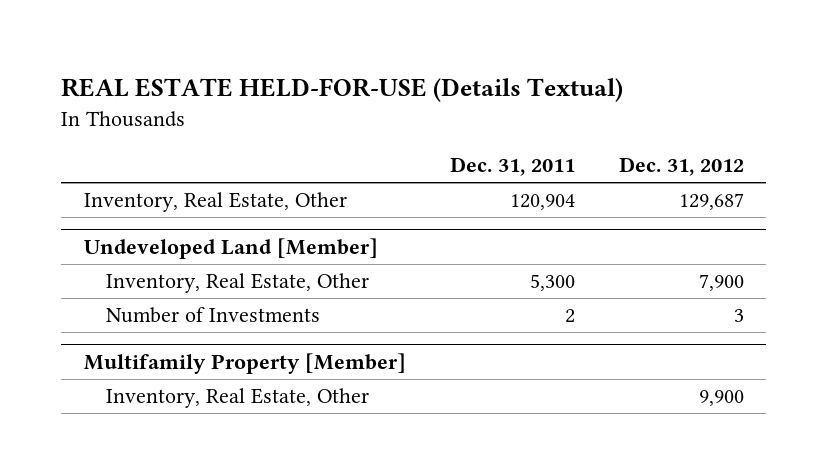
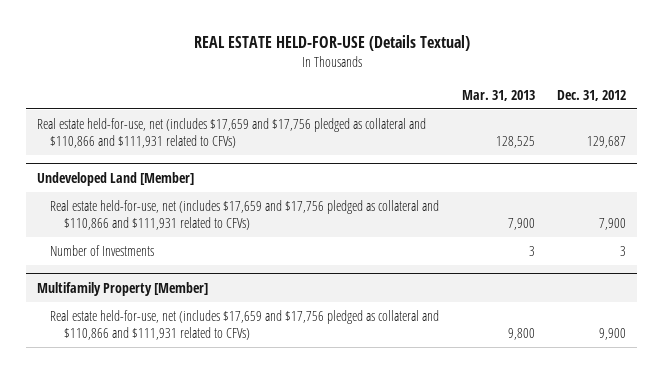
- | Dec. 31, 2011 | Dec. 31, 2012
+ | Mar. 31, 2013 | Dec. 31, 2012
- Inventory, Real Estate, Other | 120,904 | 129,687
+ Real estate held-for-use, net (includes $17,659 and $17,756 pledged as collateral and $110,866 and $111,931 related to CFVs) | 128,525 | 129,687
@ Undeveloped Land [Member]
- Inventory, Real Estate, Other | 5,300 | 7,900
+ Real estate held-for-use, net (includes $17,659 and $17,756 pledged as collateral and $110,866 and $111,931 related to CFVs) | 7,900 | 7,900
@ Multifamily Property [Member]
- Inventory, Real Estate, Other | | 9,900
+ Real estate held-for-use, net (includes $17,659 and $17,756 pledged as collateral and $110,866 and $111,931 related to CFVs) | 9,800 | 9,900

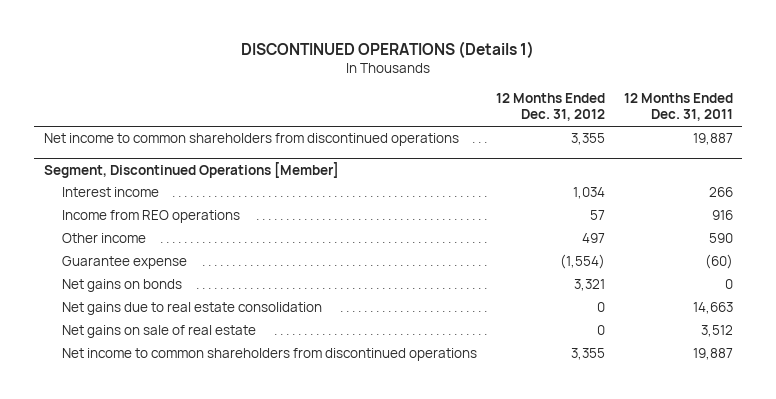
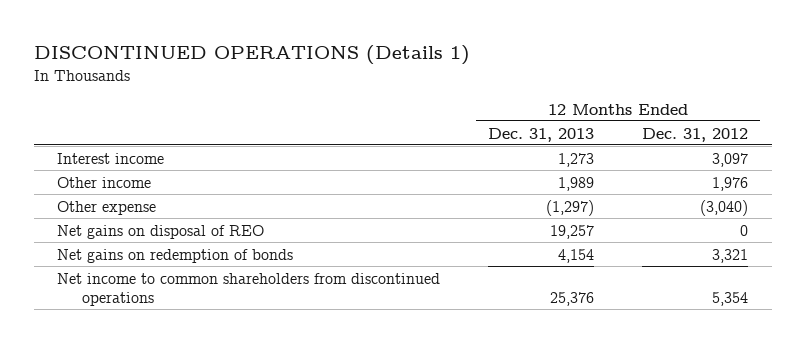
- | 12 Months Ended Dec. 31, 2012 | 12 Months Ended Dec. 31, 2011
+ | 12 Months Ended Dec. 31, 2013 | 12 Months Ended Dec. 31, 2012
- Net income to common shareholders from discontinued operations | 3,355 | 19,887
- Segment, Discontinued Operations [Member]
- Interest income | 1,034 | 266
- Income from REO operations | 57 | 916
- Other income | 497 | 590
- Guarantee expense | (1,554) | (60)
- Net gains on bonds | 3,321 | 0
- Net gains due to real estate consolidation | 0 | 14,663
- Net gains on sale of real estate | 0 | 3,512
- Net income to common shareholders from discontinued operations | 3,355 | 19,887
+ Interest income | 1,273 | 3,097
+ Other income | 1,989 | 1,976
+ Other expense | (1,297) | (3,040)
+ Net gains on disposal of REO | 19,257 | 0
+ Net gains on redemption of bonds | 4,154 | 3,321
+ Net income to common shareholders from discontinued operations | 25,376 | 5,354

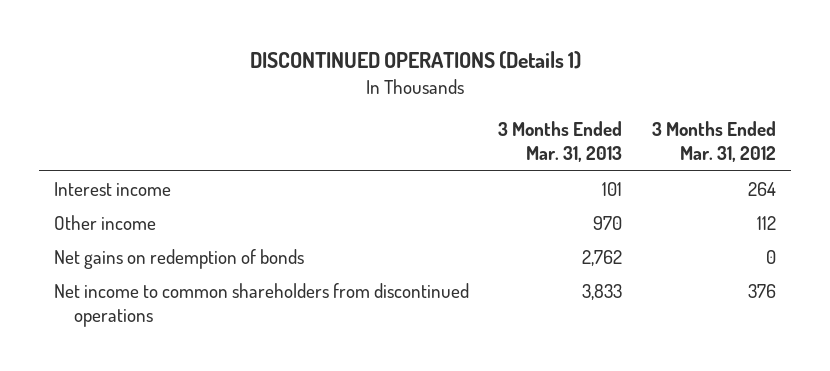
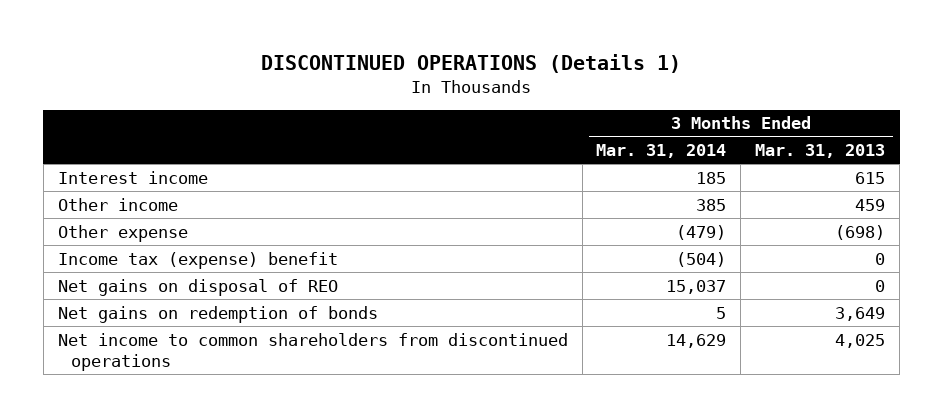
- | 3 Months Ended Mar. 31, 2013 | 3 Months Ended Mar. 31, 2012
+ | 3 Months Ended Mar. 31, 2014 | 3 Months Ended Mar. 31, 2013
- Interest income | 101 | 264
- Other income | 970 | 112
- Net gains on redemption of bonds | 2,762 | 0
- Net income to common shareholders from discontinued operations | 3,833 | 376
+ Interest income | 185 | 615
+ Other income | 385 | 459
+ Other expense | (479) | (698)
+ Income tax (expense) benefit | (504) | 0
+ Net gains on disposal of REO | 15,037 | 0
+ Net gains on redemption of bonds | 5 | 3,649
+ Net income to common shareholders from discontinued operations | 14,629 | 4,025

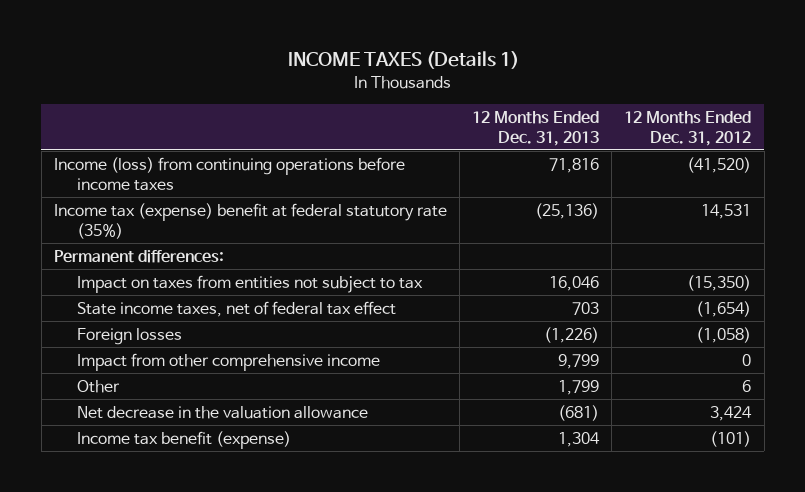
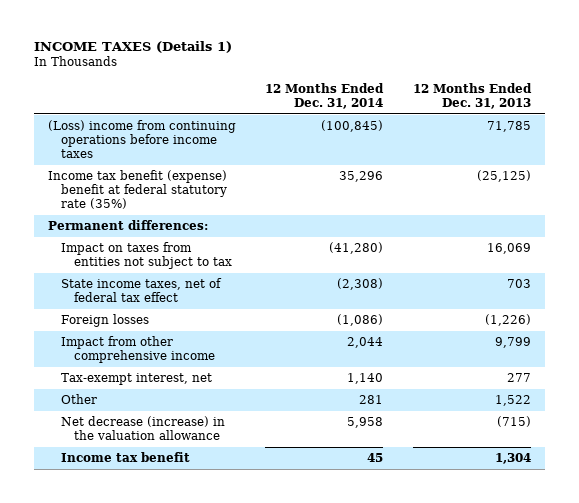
- | 12 Months Ended Dec. 31, 2013 | 12 Months Ended Dec. 31, 2012
+ | 12 Months Ended Dec. 31, 2014 | 12 Months Ended Dec. 31, 2013
- Income (loss) from continuing operations before income taxes | 71,816 | (41,520)
- Income tax (expense) benefit at federal statutory rate (35%) | (25,136) | 14,531
+ (Loss) income from continuing operations before income taxes | (100,845) | 71,785
+ Income tax benefit (expense) benefit at federal statutory rate (35%) | 35,296 | (25,125)
- Impact on taxes from entities not subject to tax | 16,046 | (15,350)
+ Impact on taxes from entities not subject to tax | (41,280) | 16,069
- Other | 1,799 | 6
- Net decrease in the valuation allowance | (681) | 3,424
- Income tax benefit (expense) | 1,304 | (101)
+ Tax-exempt interest, net | 1,140 | 277
+ Other | 281 | 1,522
+ Net decrease (increase) in the valuation allowance | 5,958 | (715)
+ Income tax benefit | 45 | 1,304

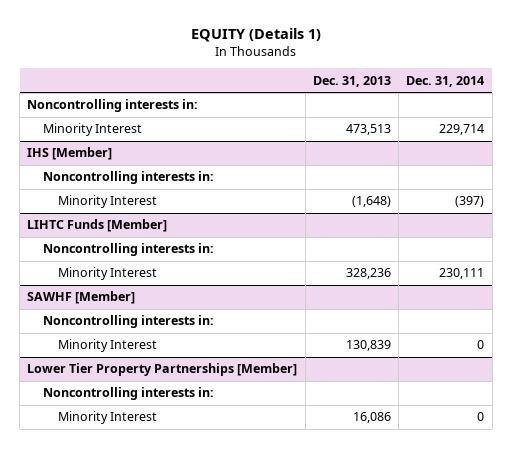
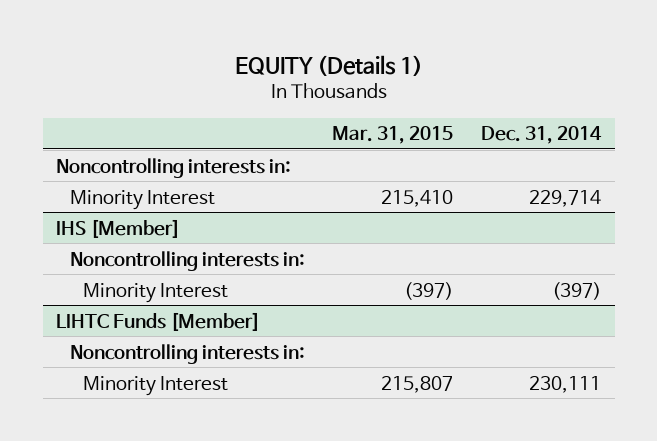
- | Dec. 31, 2013 | Dec. 31, 2014
+ | Mar. 31, 2015 | Dec. 31, 2014
- SAWHF [Member]
- Noncontrolling interests in:
- Minority Interest | 130,839 | 0
- Lower Tier Property Partnerships [Member]
- Noncontrolling interests in:
- Minority Interest | 16,086 | 0

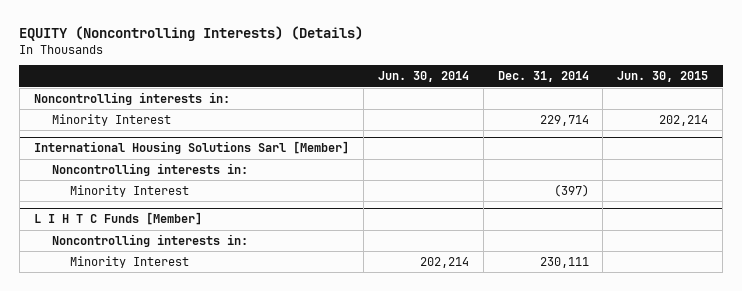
- EQUITY (Details 1)
+ EQUITY (Noncontrolling Interests) (Details)
- | Mar. 31, 2015 | Dec. 31, 2014
+ | Jun. 30, 2014 | Dec. 31, 2014 | Jun. 30, 2015
- IHS [Member]
+ International Housing Solutions Sarl [Member]
- LIHTC Funds [Member]
+ L I H T C Funds [Member]

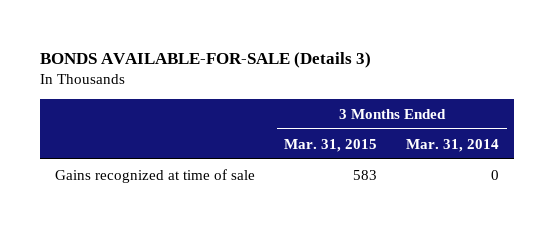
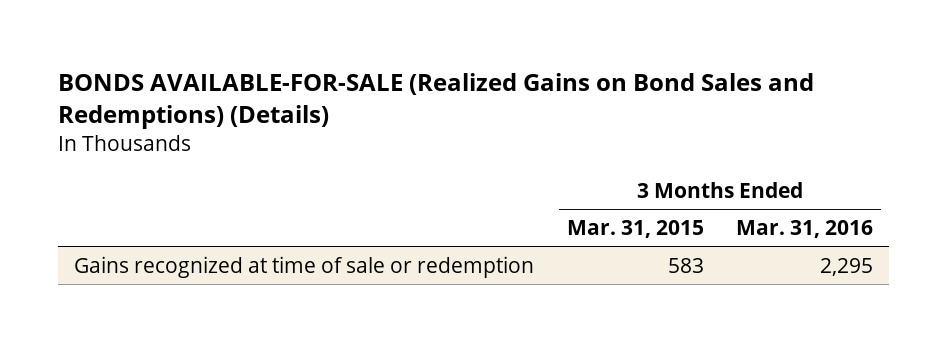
- BONDS AVAILABLE-FOR-SALE (Details 3)
+ BONDS AVAILABLE-FOR-SALE (Realized Gains on Bond Sales and Redemptions) (Details)
- | 3 Months Ended Mar. 31, 2015 | 3 Months Ended Mar. 31, 2014
+ | 3 Months Ended Mar. 31, 2015 | 3 Months Ended Mar. 31, 2016
- Gains recognized at time of sale | 583 | 0
+ Gains recognized at time of sale or redemption | 583 | 2,295

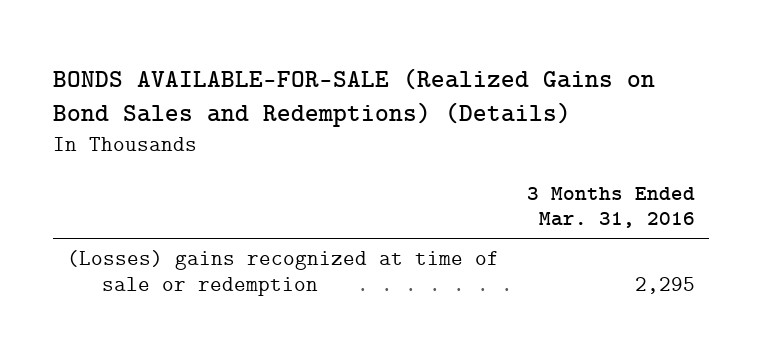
- | 3 Months Ended Mar. 31, 2015 | 3 Months Ended Mar. 31, 2016
+ | 3 Months Ended Mar. 31, 2016
- Gains recognized at time of sale or redemption | 583 | 2,295
+ (Losses) gains recognized at time of sale or redemption | 2,295

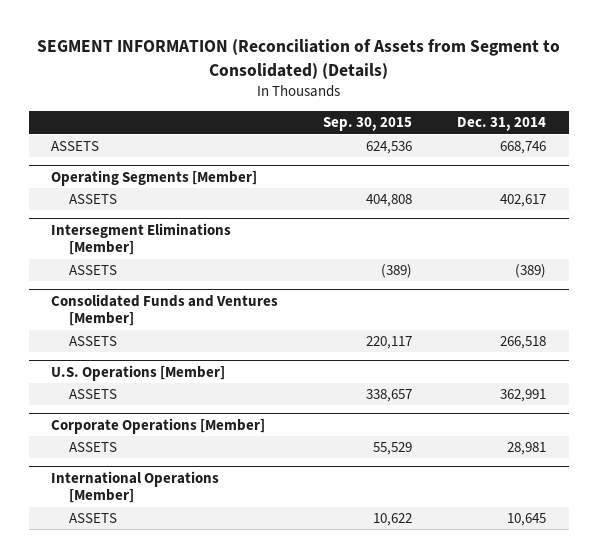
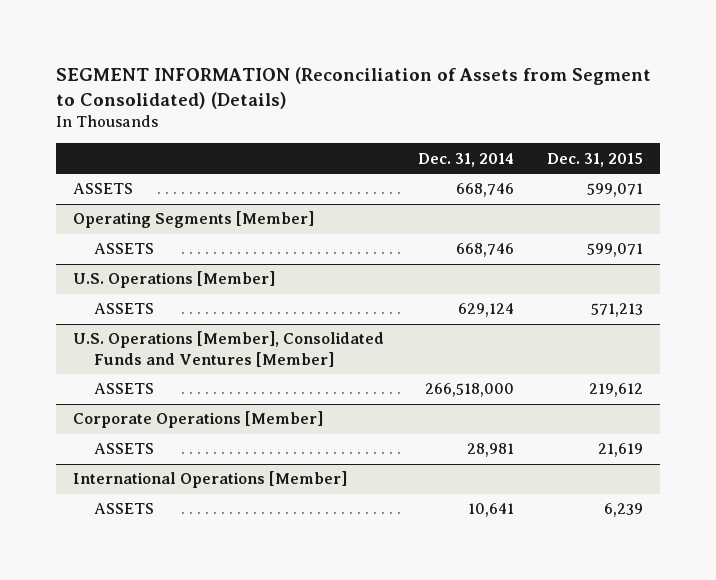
- | Sep. 30, 2015 | Dec. 31, 2014
+ | Dec. 31, 2014 | Dec. 31, 2015
@ Operating Segments [Member]
- ASSETS | 404,808 | 402,617
- Intersegment Eliminations [Member]
- ASSETS | (389) | (389)
- Consolidated Funds and Ventures [Member]
- ASSETS | 220,117 | 266,518
@ Operating Segments [Member]
+ ASSETS | 668,746 | 599,071
@ U.S. Operations [Member]
- ASSETS | 338,657 | 362,991
+ ASSETS | 629,124 | 571,213
+ U.S. Operations [Member], Consolidated Funds and Ventures [Member]
+ ASSETS | 266,518,000 | 219,612
@ International Operations [Member]
- ASSETS | 10,622 | 10,645
+ ASSETS | 10,641 | 6,239

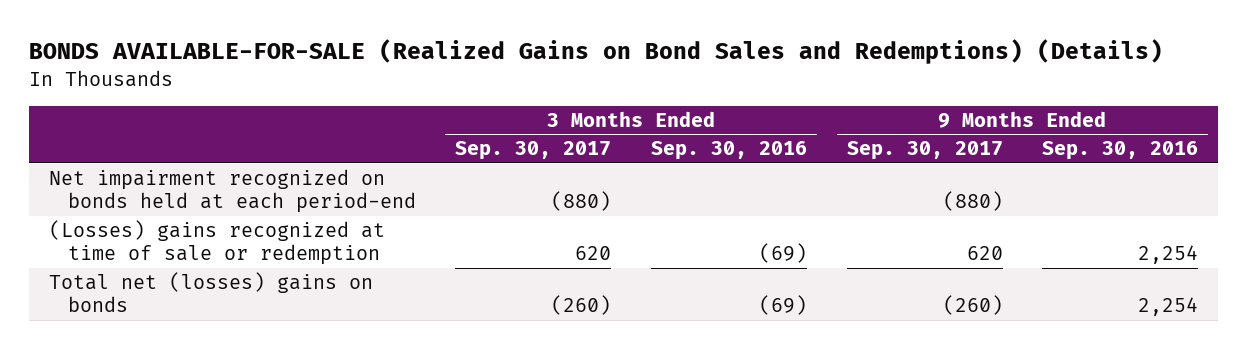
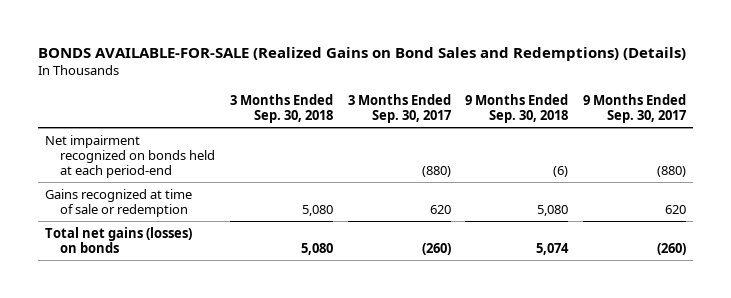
- | 3 Months Ended Sep. 30, 2017 | 3 Months Ended Sep. 30, 2016 | 9 Months Ended Sep. 30, 2017 | 9 Months Ended Sep. 30, 2016
+ | 3 Months Ended Sep. 30, 2018 | 3 Months Ended Sep. 30, 2017 | 9 Months Ended Sep. 30, 2018 | 9 Months Ended Sep. 30, 2017
- (Losses) gains recognized at time of sale or redemption | 620 | (69) | 620 | 2,254
- Total net (losses) gains on bonds | (260) | (69) | (260) | 2,254
+ Gains recognized at time of sale or redemption | 5,080 | 620 | 5,080 | 620
+ Total net gains (losses) on bonds | 5,080 | (260) | 5,074 | (260)

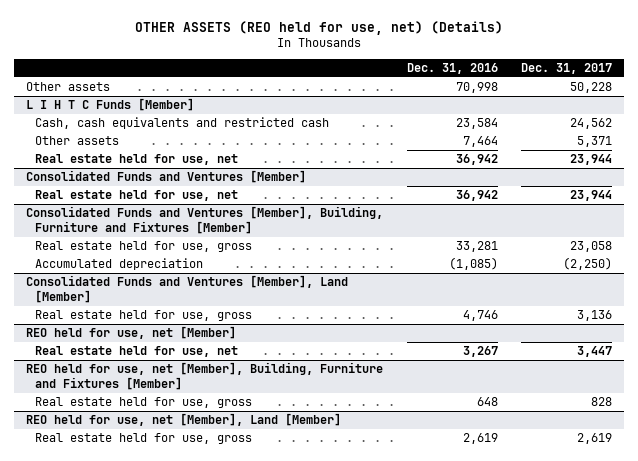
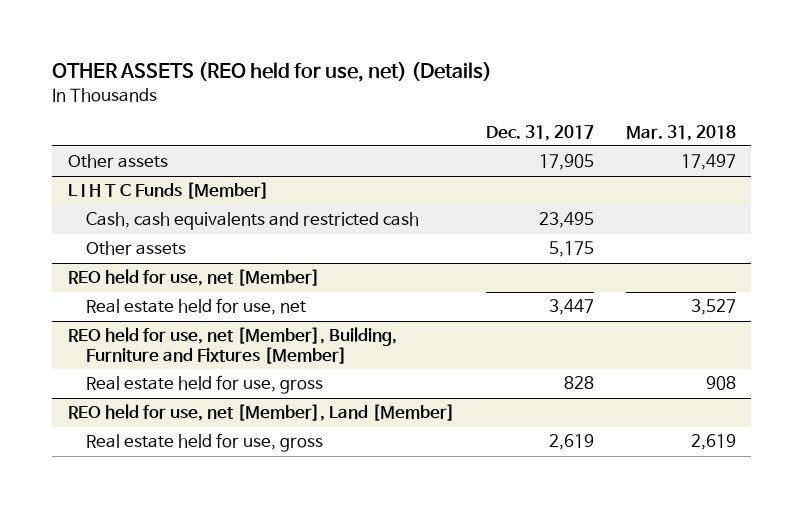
- | Dec. 31, 2016 | Dec. 31, 2017
+ | Dec. 31, 2017 | Mar. 31, 2018
- Other assets | 70,998 | 50,228
+ Other assets | 17,905 | 17,497
@ L I H T C Funds [Member]
- Cash, cash equivalents and restricted cash | 23,584 | 24,562
- Other assets | 7,464 | 5,371
- Real estate held for use, net | 36,942 | 23,944
- Consolidated Funds and Ventures [Member]
- Real estate held for use, net | 36,942 | 23,944
- Consolidated Funds and Ventures [Member], Building, Furniture and Fixtures [Member]
- Real estate held for use, gross | 33,281 | 23,058
- Accumulated depreciation | (1,085) | (2,250)
- Consolidated Funds and Ventures [Member], Land [Member]
- Real estate held for use, gross | 4,746 | 3,136
@ L I H T C Funds [Member]
+ Cash, cash equivalents and restricted cash | 23,495 |
+ Other assets | 5,175 |

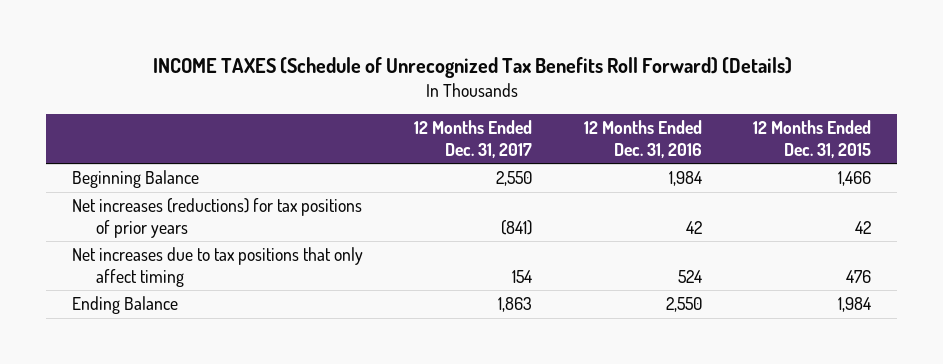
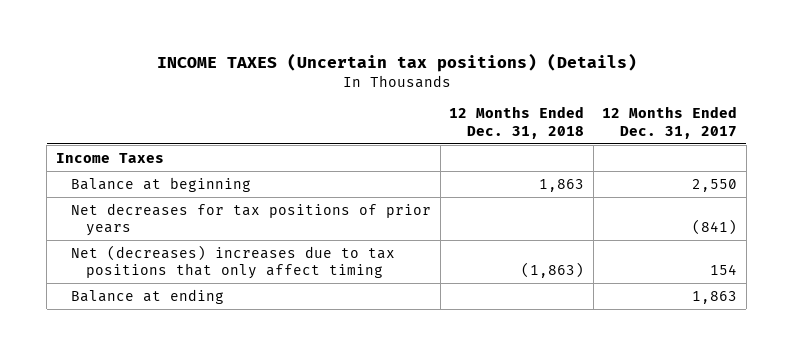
- INCOME TAXES (Schedule of Unrecognized Tax Benefits Roll Forward) (Details)
+ INCOME TAXES (Uncertain tax positions) (Details)
- | 12 Months Ended Dec. 31, 2017 | 12 Months Ended Dec. 31, 2016 | 12 Months Ended Dec. 31, 2015
+ | 12 Months Ended Dec. 31, 2018 | 12 Months Ended Dec. 31, 2017
- Beginning Balance | 2,550 | 1,984 | 1,466
- Net increases (reductions) for tax positions of prior years | (841) | 42 | 42
- Net increases due to tax positions that only affect timing | 154 | 524 | 476
- Ending Balance | 1,863 | 2,550 | 1,984
+ Income Taxes
+ Balance at beginning | 1,863 | 2,550
+ Net decreases for tax positions of prior years | | (841)
+ Net (decreases) increases due to tax positions that only affect timing | (1,863) | 154
+ Balance at ending | | 1,863

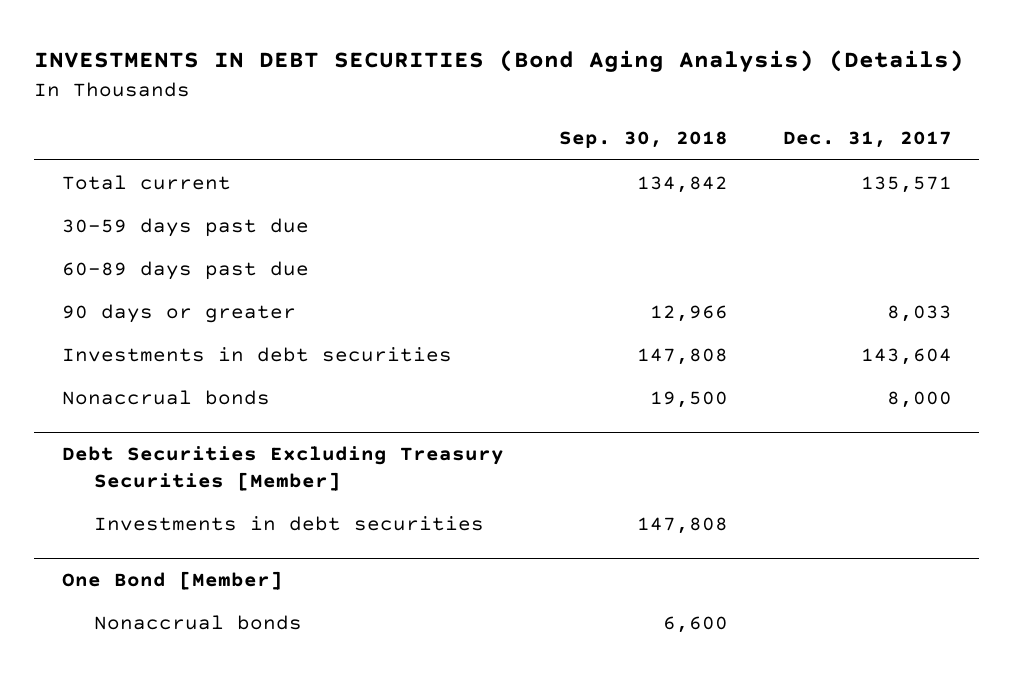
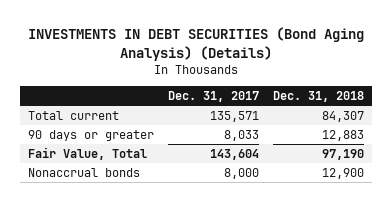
- | Sep. 30, 2018 | Dec. 31, 2017
+ | Dec. 31, 2017 | Dec. 31, 2018
- 30-59 days past due
- 60-89 days past due
- Investments in debt securities | 147,808 | 143,604
+ Fair Value, Total | 143,604 | 97,190
- Debt Securities Excluding Treasury Securities [Member]
- Investments in debt securities | 147,808 |
- One Bond [Member]
- Nonaccrual bonds | 6,600 |

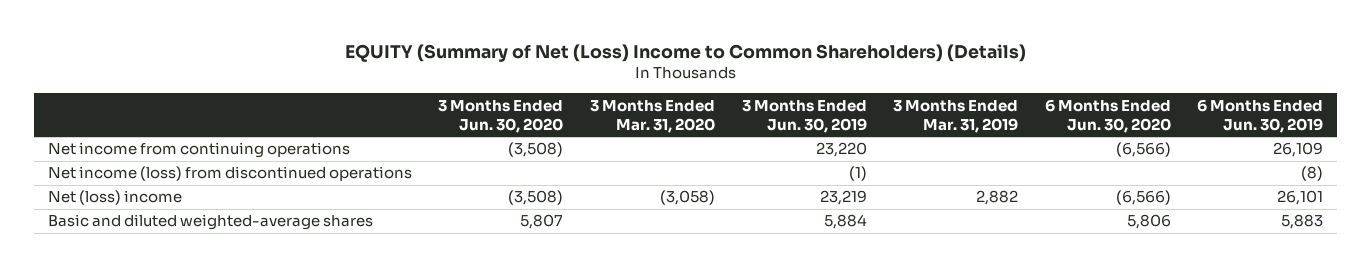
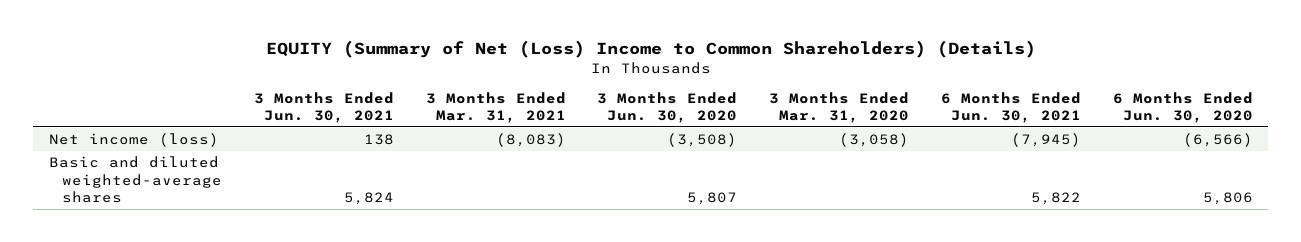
- | 3 Months Ended Jun. 30, 2020 | 3 Months Ended Mar. 31, 2020 | 3 Months Ended Jun. 30, 2019 | 3 Months Ended Mar. 31, 2019 | 6 Months Ended Jun. 30, 2020 | 6 Months Ended Jun. 30, 2019
+ | 3 Months Ended Jun. 30, 2021 | 3 Months Ended Mar. 31, 2021 | 3 Months Ended Jun. 30, 2020 | 3 Months Ended Mar. 31, 2020 | 6 Months Ended Jun. 30, 2021 | 6 Months Ended Jun. 30, 2020
- Net income from continuing operations | (3,508) | | 23,220 | | (6,566) | 26,109
- Net income (loss) from discontinued operations | | | (1) | | | (8)
- Net (loss) income | (3,508) | (3,058) | 23,219 | 2,882 | (6,566) | 26,101
+ Net income (loss) | 138 | (8,083) | (3,508) | (3,058) | (7,945) | (6,566)

